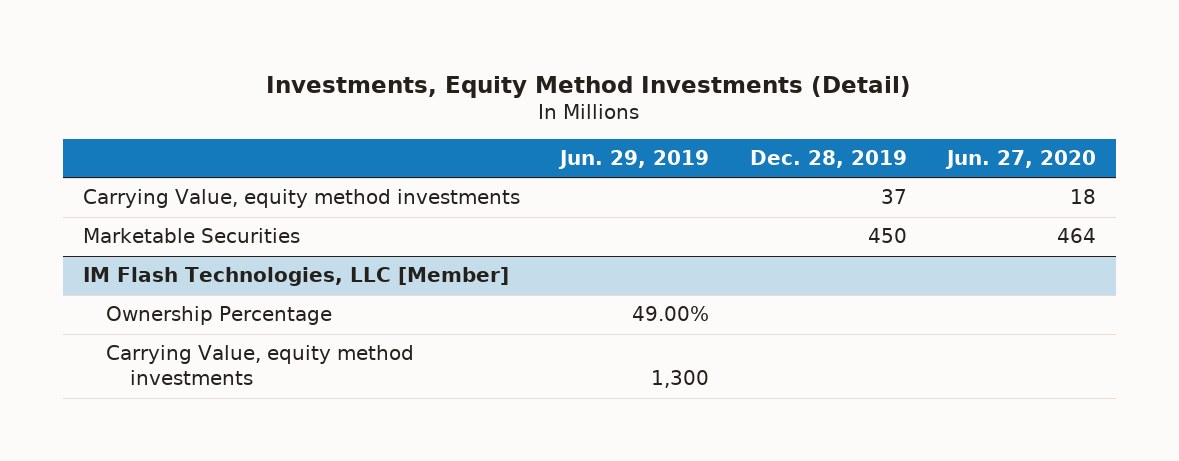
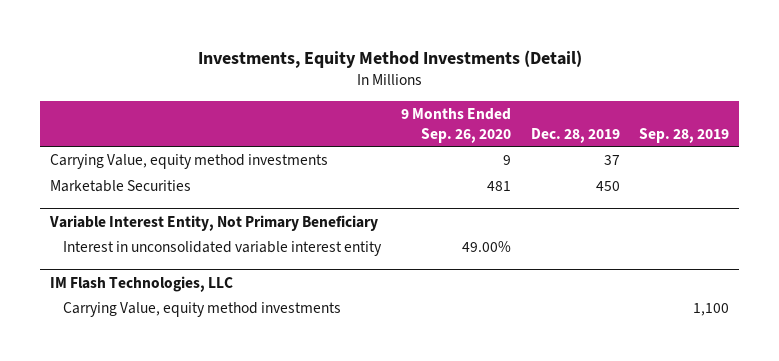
- | Jun. 29, 2019 | Dec. 28, 2019 | Jun. 27, 2020
+ | 9 Months Ended Sep. 26, 2020 | Dec. 28, 2019 | Sep. 28, 2019
- IM Flash Technologies, LLC [Member]
- Ownership Percentage | 49.00% | |
+ Variable Interest Entity, Not Primary Beneficiary
+ Interest in unconsolidated variable interest entity | 49.00% | |
+ IM Flash Technologies, LLC

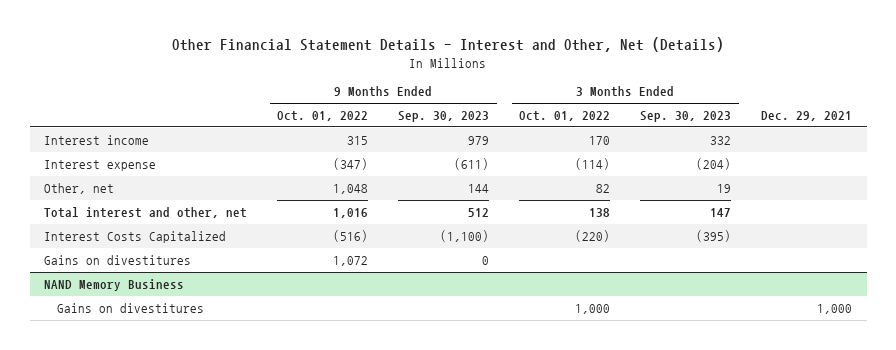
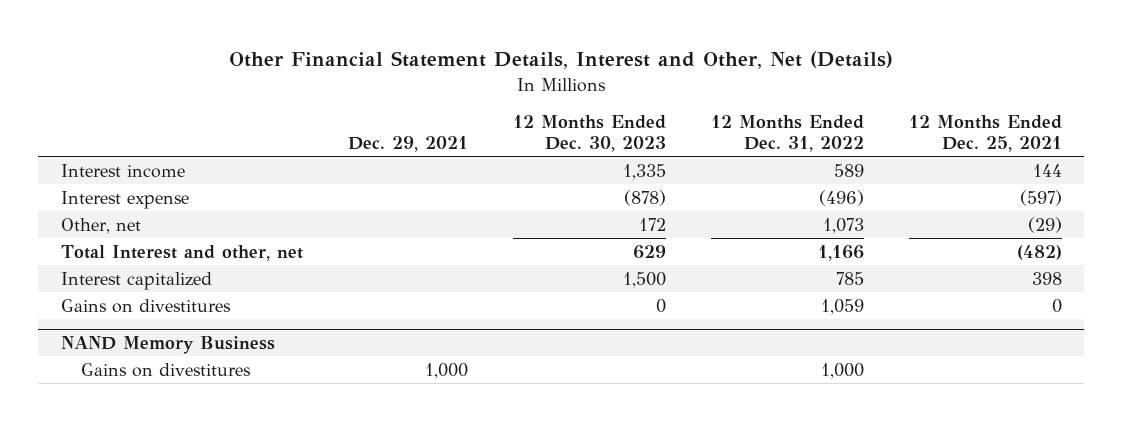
- Other Financial Statement Details - Interest and Other, Net (Details)
+ Other Financial Statement Details, Interest and Other, Net (Details)
- | 9 Months Ended Oct. 01, 2022 | 9 Months Ended Sep. 30, 2023 | 3 Months Ended Oct. 01, 2022 | 3 Months Ended Sep. 30, 2023 | Dec. 29, 2021
+ | Dec. 29, 2021 | 12 Months Ended Dec. 30, 2023 | 12 Months Ended Dec. 31, 2022 | 12 Months Ended Dec. 25, 2021
- Total interest and other, net | 1,016 | 512 | 138 | 147 |
- Interest Costs Capitalized | (516) | (1,100) | (220) | (395) |
+ Total Interest and other, net | | 629 | 1,166 | (482)
+ Interest capitalized | | 1,500 | 785 | 398

